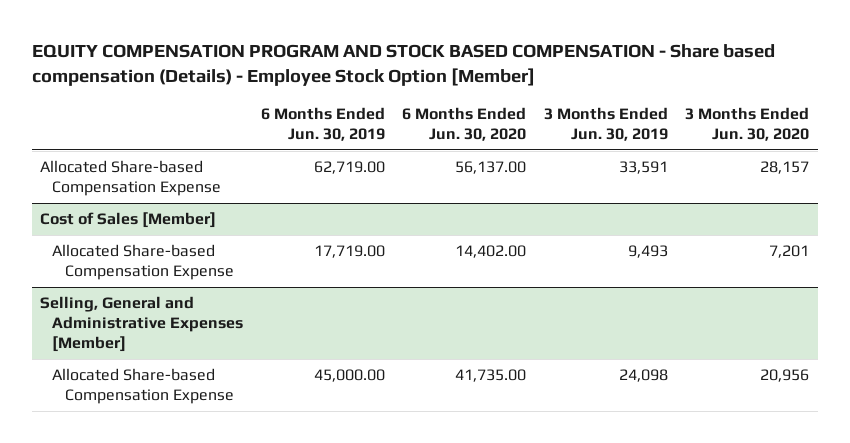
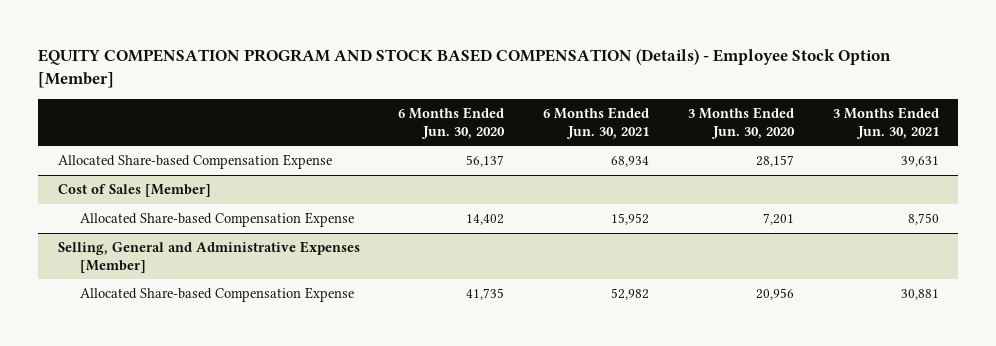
- EQUITY COMPENSATION PROGRAM AND STOCK BASED COMPENSATION - Share based compensation (Details) - Employee Stock Option [Member]
+ EQUITY COMPENSATION PROGRAM AND STOCK BASED COMPENSATION (Details) - Employee Stock Option [Member]
- | 6 Months Ended Jun. 30, 2019 | 6 Months Ended Jun. 30, 2020 | 3 Months Ended Jun. 30, 2019 | 3 Months Ended Jun. 30, 2020
+ | 6 Months Ended Jun. 30, 2020 | 6 Months Ended Jun. 30, 2021 | 3 Months Ended Jun. 30, 2020 | 3 Months Ended Jun. 30, 2021
- Allocated Share-based Compensation Expense | 62,719.00 | 56,137.00 | 33,591 | 28,157
+ Allocated Share-based Compensation Expense | 56,137 | 68,934 | 28,157 | 39,631
@ Cost of Sales [Member]
- Allocated Share-based Compensation Expense | 17,719.00 | 14,402.00 | 9,493 | 7,201
+ Allocated Share-based Compensation Expense | 14,402 | 15,952 | 7,201 | 8,750
@ Selling, General and Administrative Expenses [Member]
- Allocated Share-based Compensation Expense | 45,000.00 | 41,735.00 | 24,098 | 20,956
+ Allocated Share-based Compensation Expense | 41,735 | 52,982 | 20,956 | 30,881

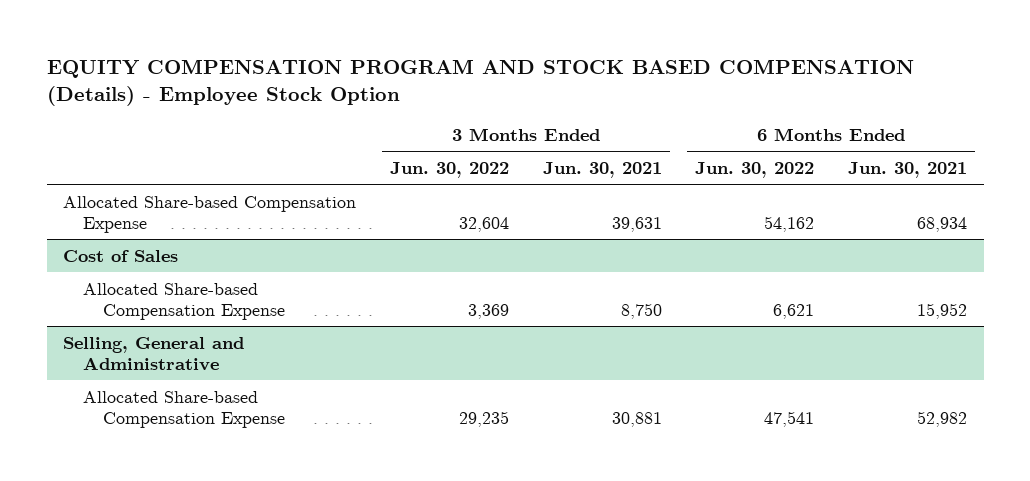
- EQUITY COMPENSATION PROGRAM AND STOCK BASED COMPENSATION (Details) - Employee Stock Option [Member]
+ EQUITY COMPENSATION PROGRAM AND STOCK BASED COMPENSATION (Details) - Employee Stock Option
- | 6 Months Ended Jun. 30, 2020 | 6 Months Ended Jun. 30, 2021 | 3 Months Ended Jun. 30, 2020 | 3 Months Ended Jun. 30, 2021
+ | 3 Months Ended Jun. 30, 2022 | 3 Months Ended Jun. 30, 2021 | 6 Months Ended Jun. 30, 2022 | 6 Months Ended Jun. 30, 2021
- Cost of Sales [Member]
+ Cost of Sales
- Selling, General and Administrative Expenses [Member]
+ Selling, General and Administrative

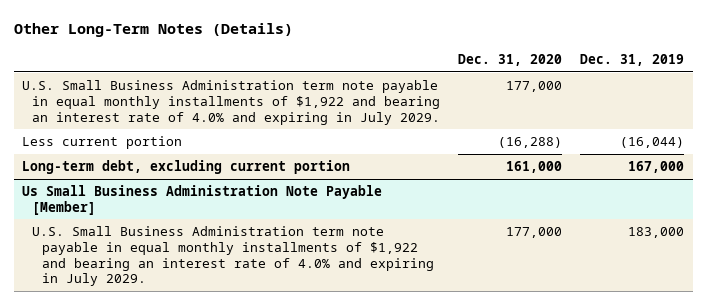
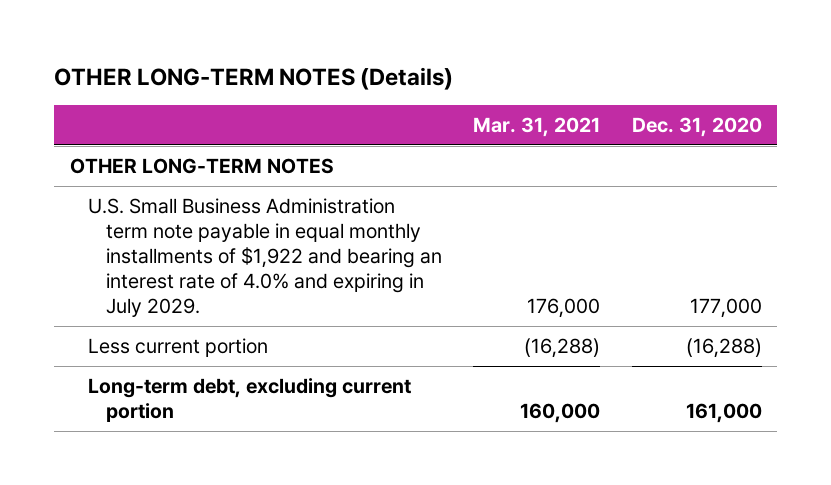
- Other Long-Term Notes (Details)
+ OTHER LONG-TERM NOTES (Details)
- | Dec. 31, 2020 | Dec. 31, 2019
+ | Mar. 31, 2021 | Dec. 31, 2020
+ OTHER LONG-TERM NOTES
- Us Small Business Administration Note Payable [Member]
- U.S. Small Business Administration term note payable in equal monthly installments of $1,922 and bearing an interest rate of 4.0% and expiring in July 2029. | 177,000 | 183,000

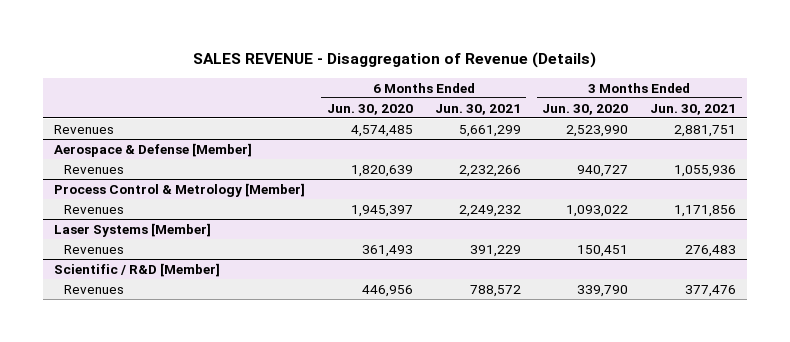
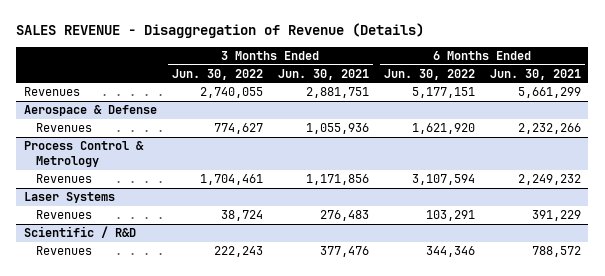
- | 6 Months Ended Jun. 30, 2020 | 6 Months Ended Jun. 30, 2021 | 3 Months Ended Jun. 30, 2020 | 3 Months Ended Jun. 30, 2021
+ | 3 Months Ended Jun. 30, 2022 | 3 Months Ended Jun. 30, 2021 | 6 Months Ended Jun. 30, 2022 | 6 Months Ended Jun. 30, 2021
- Aerospace & Defense [Member]
+ Aerospace & Defense
- Process Control & Metrology [Member]
+ Process Control & Metrology
- Laser Systems [Member]
+ Laser Systems
- Scientific / R&D [Member]
+ Scientific / R&D

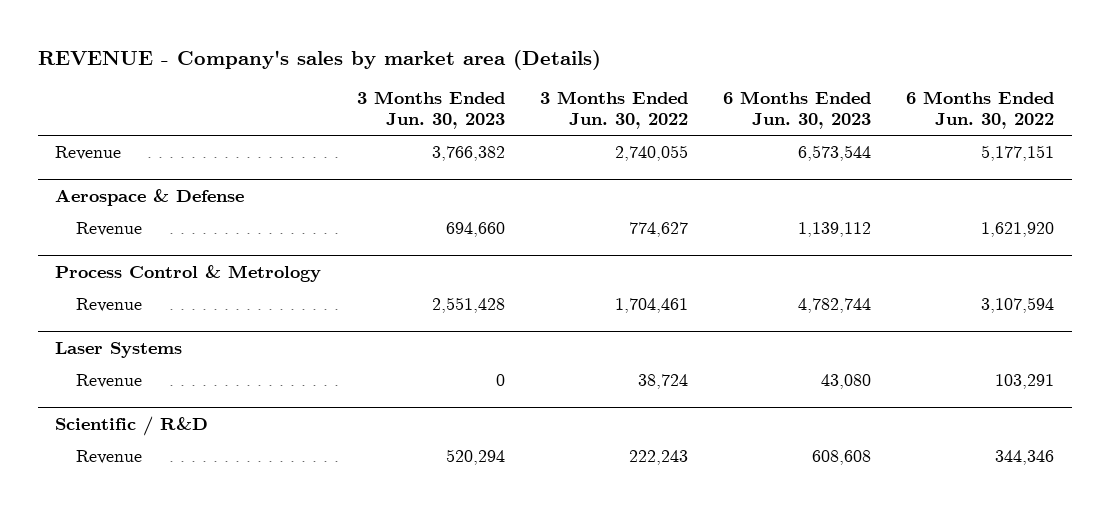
- SALES REVENUE - Disaggregation of Revenue (Details)
+ REVENUE - Company's sales by market area (Details)
- | 3 Months Ended Jun. 30, 2022 | 3 Months Ended Jun. 30, 2021 | 6 Months Ended Jun. 30, 2022 | 6 Months Ended Jun. 30, 2021
+ | 3 Months Ended Jun. 30, 2023 | 3 Months Ended Jun. 30, 2022 | 6 Months Ended Jun. 30, 2023 | 6 Months Ended Jun. 30, 2022
- Revenues | 2,740,055 | 2,881,751 | 5,177,151 | 5,661,299
+ Revenue | 3,766,382 | 2,740,055 | 6,573,544 | 5,177,151
@ Aerospace & Defense
- Revenues | 774,627 | 1,055,936 | 1,621,920 | 2,232,266
+ Revenue | 694,660 | 774,627 | 1,139,112 | 1,621,920
@ Process Control & Metrology
- Revenues | 1,704,461 | 1,171,856 | 3,107,594 | 2,249,232
+ Revenue | 2,551,428 | 1,704,461 | 4,782,744 | 3,107,594
@ Laser Systems
- Revenues | 38,724 | 276,483 | 103,291 | 391,229
+ Revenue | 0 | 38,724 | 43,080 | 103,291
@ Scientific / R&D
- Revenues | 222,243 | 377,476 | 344,346 | 788,572
+ Revenue | 520,294 | 222,243 | 608,608 | 344,346

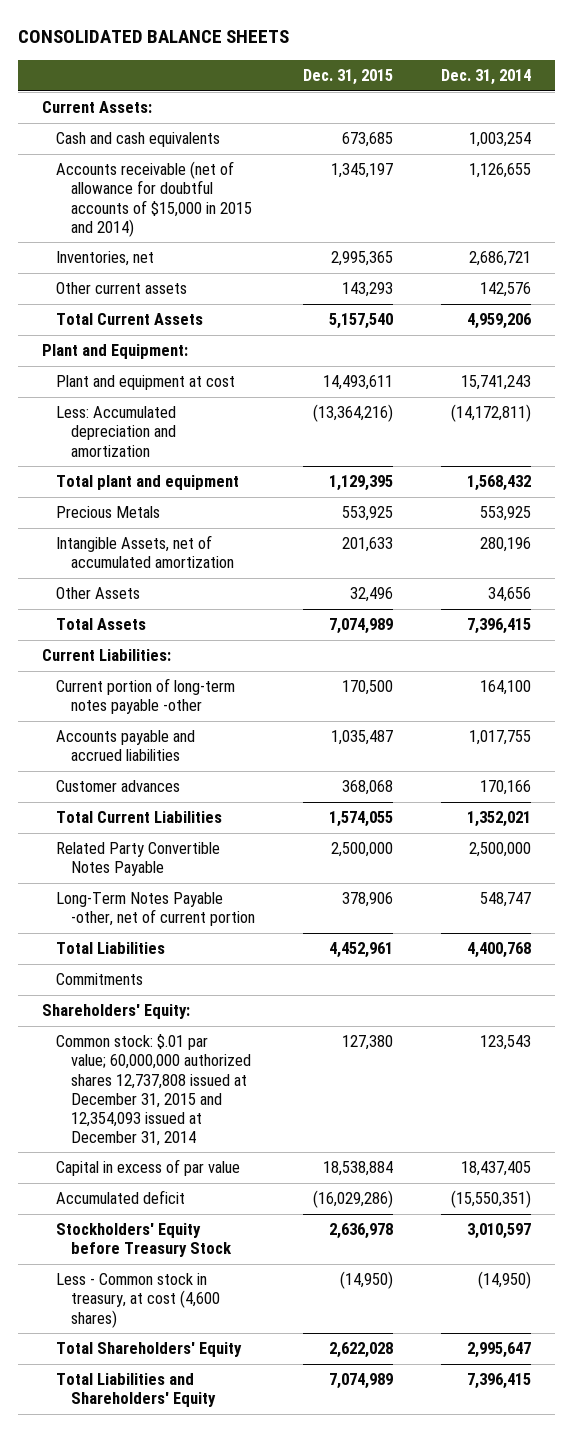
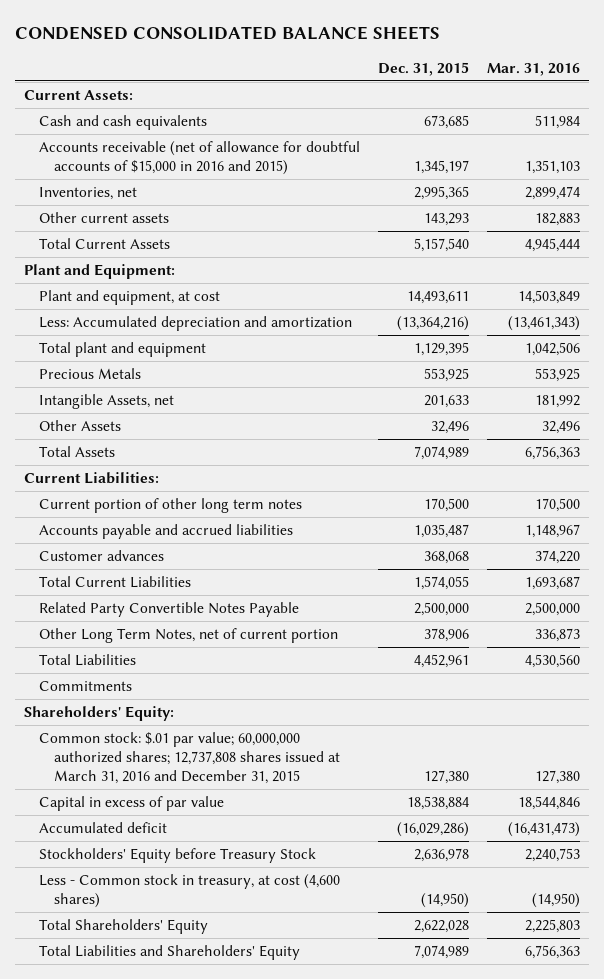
- CONSOLIDATED BALANCE SHEETS
+ CONDENSED CONSOLIDATED BALANCE SHEETS
- | Dec. 31, 2015 | Dec. 31, 2014
+ | Dec. 31, 2015 | Mar. 31, 2016
- Accounts receivable (net of allowance for doubtful accounts of $15,000 in 2015 and 2014) | 1,345,197 | 1,126,655
+ Accounts receivable (net of allowance for doubtful accounts of $15,000 in 2016 and 2015) | 1,345,197 | 1,351,103
- Plant and equipment at cost | 14,493,611 | 15,741,243
+ Plant and equipment, at cost | 14,493,611 | 14,503,849
- Intangible Assets, net of accumulated amortization | 201,633 | 280,196
+ Intangible Assets, net | 201,633 | 181,992
- Current portion of long-term notes payable -other | 170,500 | 164,100
+ Current portion of other long term notes | 170,500 | 170,500
- Long-Term Notes Payable -other, net of current portion | 378,906 | 548,747
+ Other Long Term Notes, net of current portion | 378,906 | 336,873
- Common stock: $.01 par value; 60,000,000 authorized shares 12,737,808 issued at December 31, 2015 and 12,354,093 issued at December 31, 2014 | 127,380 | 123,543
+ Common stock: $.01 par value; 60,000,000 authorized shares; 12,737,808 shares issued at March 31, 2016 and December 31, 2015 | 127,380 | 127,380

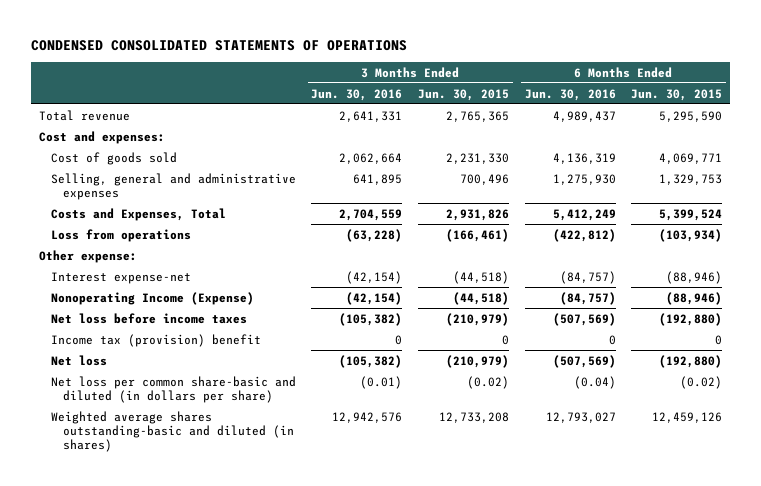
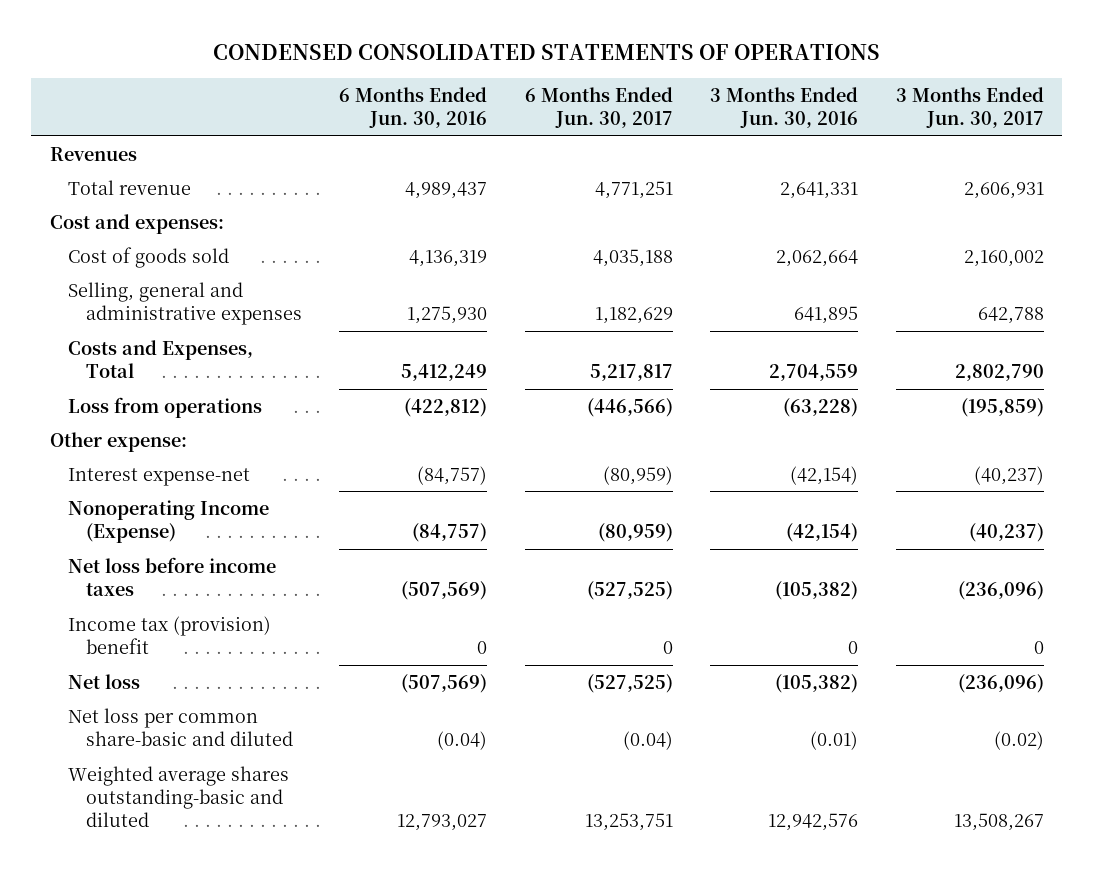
- | 3 Months Ended Jun. 30, 2016 | 3 Months Ended Jun. 30, 2015 | 6 Months Ended Jun. 30, 2016 | 6 Months Ended Jun. 30, 2015
+ | 6 Months Ended Jun. 30, 2016 | 6 Months Ended Jun. 30, 2017 | 3 Months Ended Jun. 30, 2016 | 3 Months Ended Jun. 30, 2017
+ Revenues
- Net loss per common share-basic and diluted (in dollars per share) | (0.01) | (0.02) | (0.04) | (0.02)
- Weighted average shares outstanding-basic and diluted (in shares) | 12,942,576 | 12,733,208 | 12,793,027 | 12,459,126
+ Net loss per common share-basic and diluted | (0.04) | (0.04) | (0.01) | (0.02)
+ Weighted average shares outstanding-basic and diluted | 12,793,027 | 13,253,751 | 12,942,576 | 13,508,267

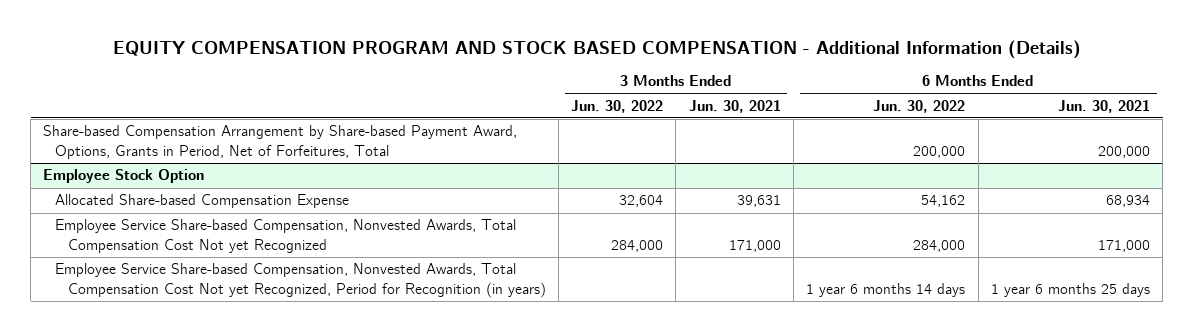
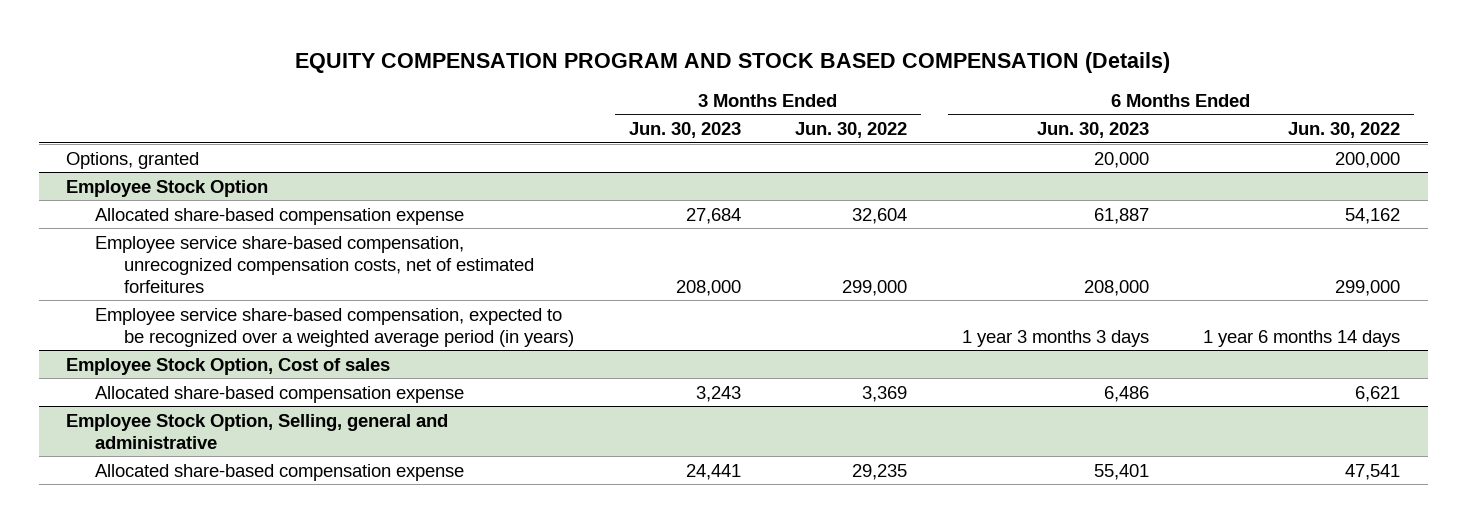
- EQUITY COMPENSATION PROGRAM AND STOCK BASED COMPENSATION - Additional Information (Details)
+ EQUITY COMPENSATION PROGRAM AND STOCK BASED COMPENSATION (Details)
- | 3 Months Ended Jun. 30, 2022 | 3 Months Ended Jun. 30, 2021 | 6 Months Ended Jun. 30, 2022 | 6 Months Ended Jun. 30, 2021
+ | 3 Months Ended Jun. 30, 2023 | 3 Months Ended Jun. 30, 2022 | 6 Months Ended Jun. 30, 2023 | 6 Months Ended Jun. 30, 2022
- Share-based Compensation Arrangement by Share-based Payment Award, Options, Grants in Period, Net of Forfeitures, Total | | | 200,000 | 200,000
+ Options, granted | | | 20,000 | 200,000
@ Employee Stock Option
- Allocated Share-based Compensation Expense | 32,604 | 39,631 | 54,162 | 68,934
- Employee Service Share-based Compensation, Nonvested Awards, Total Compensation Cost Not yet Recognized | 284,000 | 171,000 | 284,000 | 171,000
- Employee Service Share-based Compensation, Nonvested Awards, Total Compensation Cost Not yet Recognized, Period for Recognition (in years) | | | 1 year 6 months 14 days | 1 year 6 months 25 days
+ Allocated share-based compensation expense | 27,684 | 32,604 | 61,887 | 54,162
+ Employee service share-based compensation, unrecognized compensation costs, net of estimated forfeitures | 208,000 | 299,000 | 208,000 | 299,000
+ Employee service share-based compensation, expected to be recognized over a weighted average period (in years) | | | 1 year 3 months 3 days | 1 year 6 months 14 days
+ Employee Stock Option, Cost of sales
+ Allocated share-based compensation expense | 3,243 | 3,369 | 6,486 | 6,621
+ Employee Stock Option, Selling, general and administrative
+ Allocated share-based compensation expense | 24,441 | 29,235 | 55,401 | 47,541

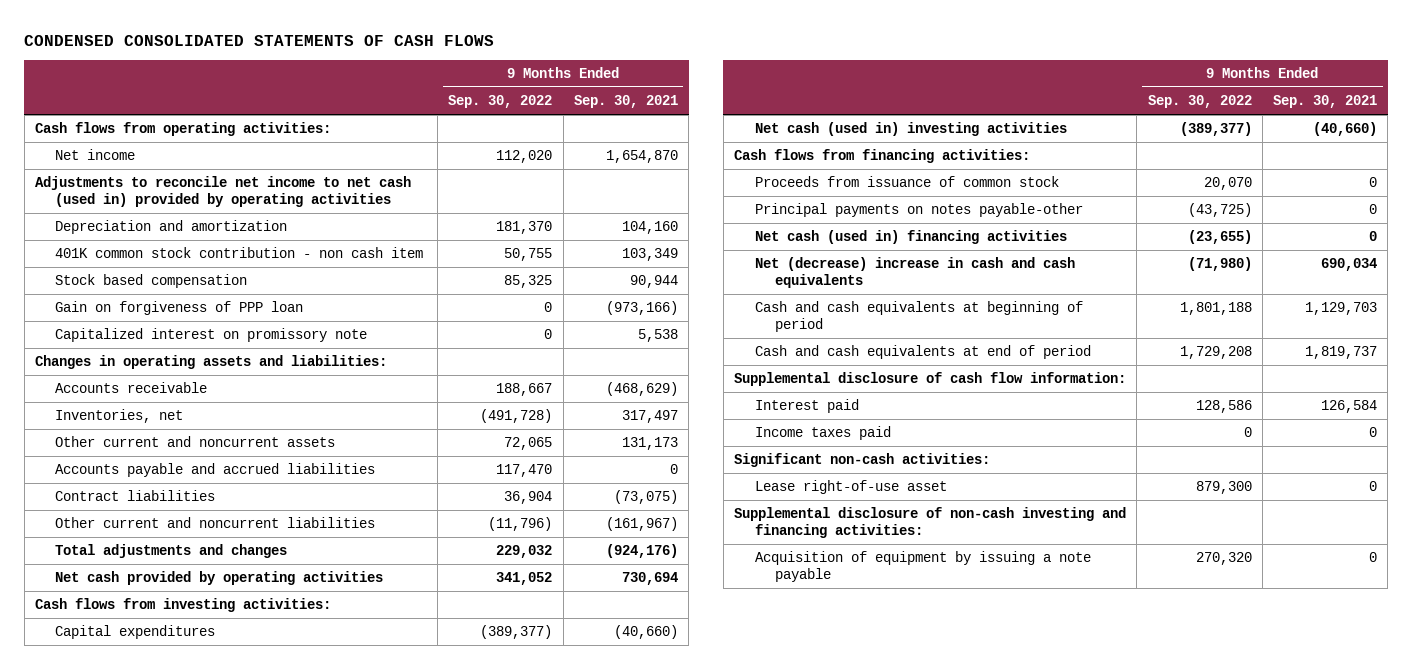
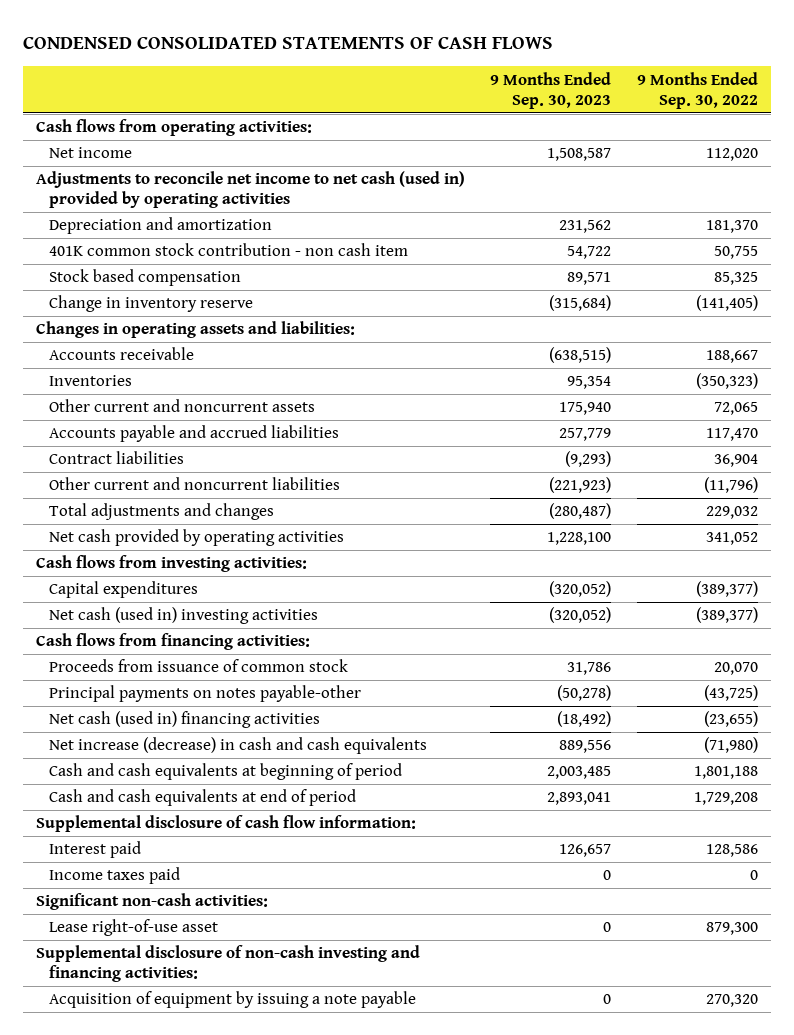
- | 9 Months Ended Sep. 30, 2022 | 9 Months Ended Sep. 30, 2021
+ | 9 Months Ended Sep. 30, 2023 | 9 Months Ended Sep. 30, 2022
- Gain on forgiveness of PPP loan | 0 | (973,166)
- Capitalized interest on promissory note | 0 | 5,538
+ Change in inventory reserve | (315,684) | (141,405)
- Inventories, net | (491,728) | 317,497
+ Inventories | 95,354 | (350,323)
- Net (decrease) increase in cash and cash equivalents | (71,980) | 690,034
+ Net increase (decrease) in cash and cash equivalents | 889,556 | (71,980)

